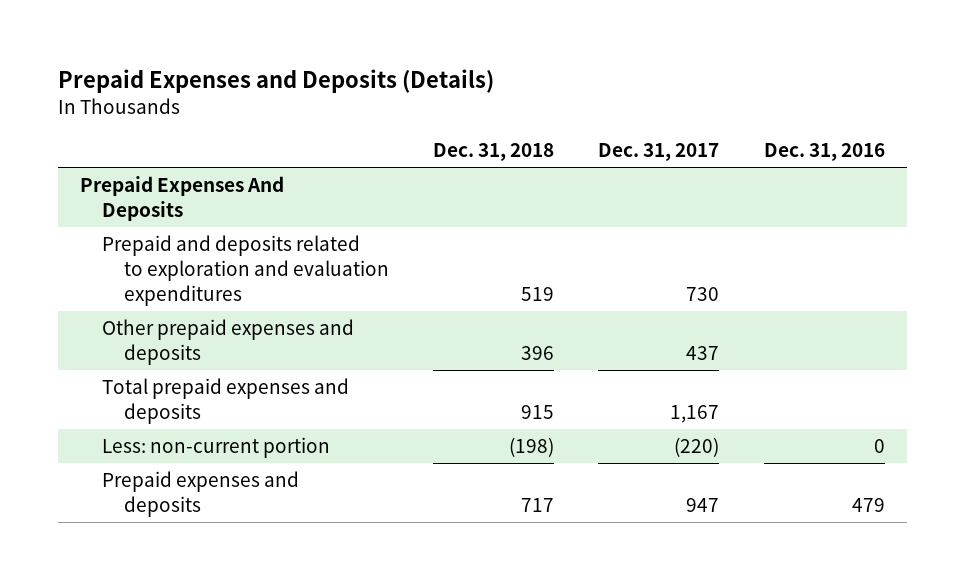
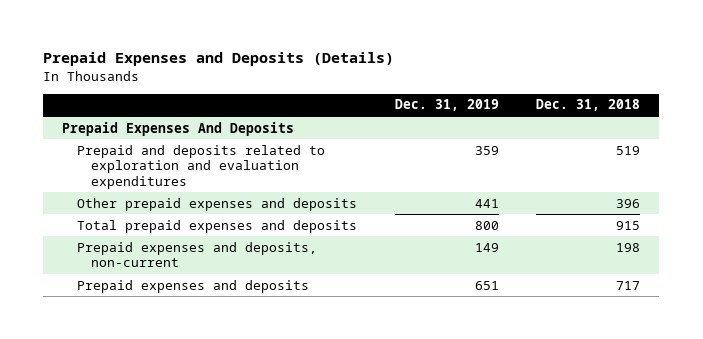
- | Dec. 31, 2018 | Dec. 31, 2017 | Dec. 31, 2016
+ | Dec. 31, 2019 | Dec. 31, 2018
- Less: non-current portion | (198) | (220) | 0
+ Prepaid expenses and deposits, non-current | 149 | 198

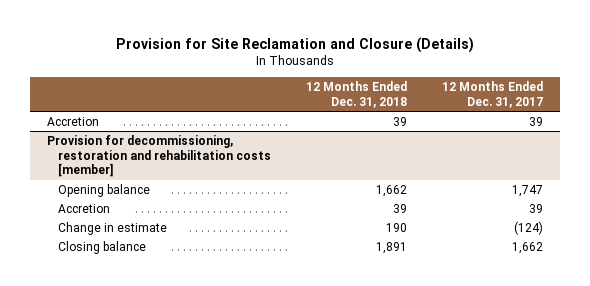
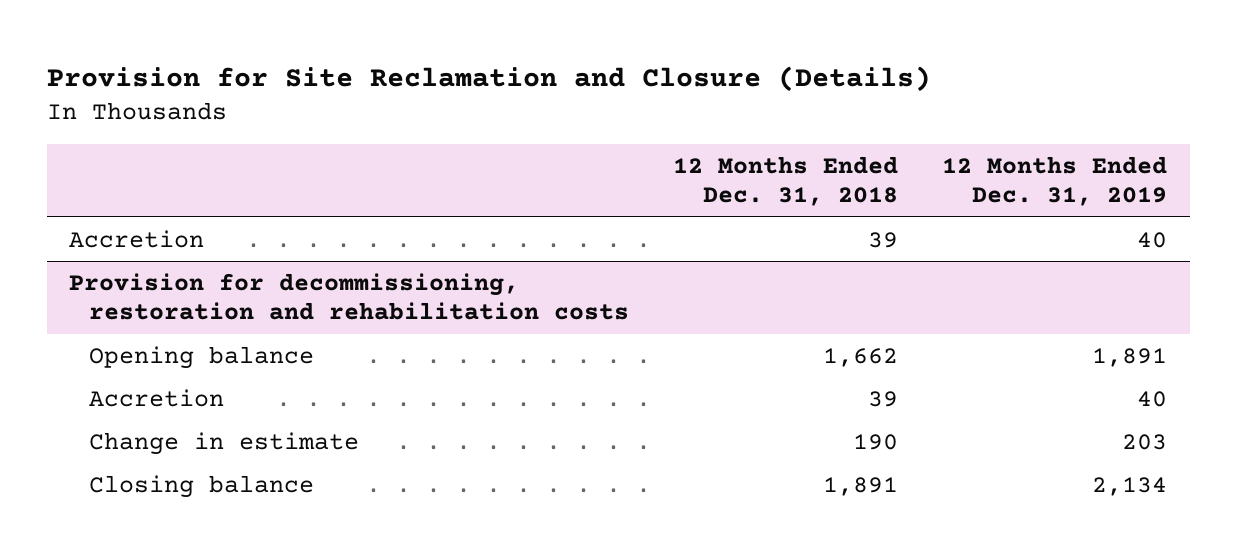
- | 12 Months Ended Dec. 31, 2018 | 12 Months Ended Dec. 31, 2017
+ | 12 Months Ended Dec. 31, 2018 | 12 Months Ended Dec. 31, 2019
- Provision for decommissioning, restoration and rehabilitation costs [member]
+ Provision for decommissioning, restoration and rehabilitation costs

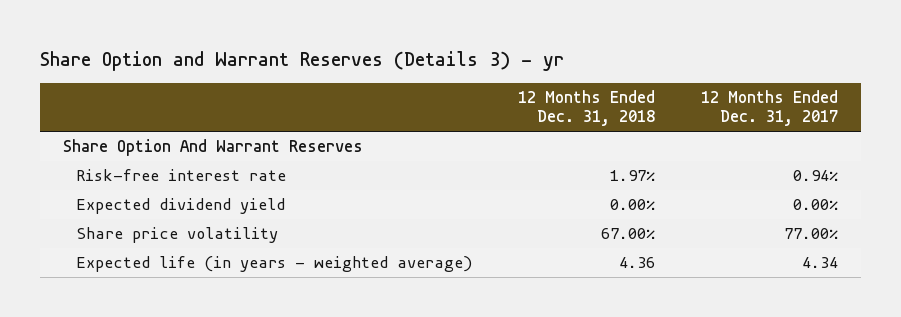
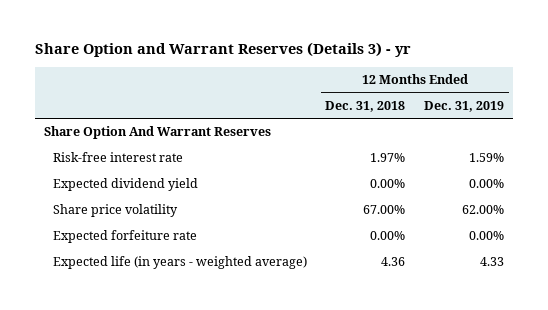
- | 12 Months Ended Dec. 31, 2018 | 12 Months Ended Dec. 31, 2017
+ | 12 Months Ended Dec. 31, 2018 | 12 Months Ended Dec. 31, 2019
+ Expected forfeiture rate | 0.00% | 0.00%

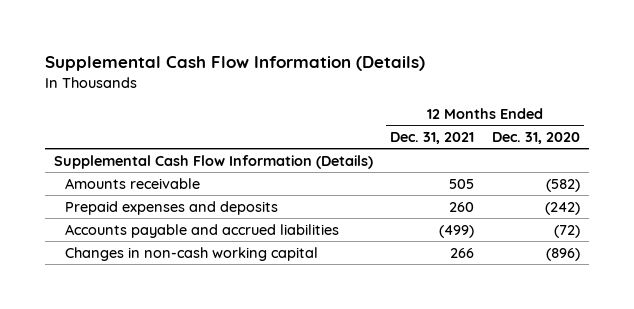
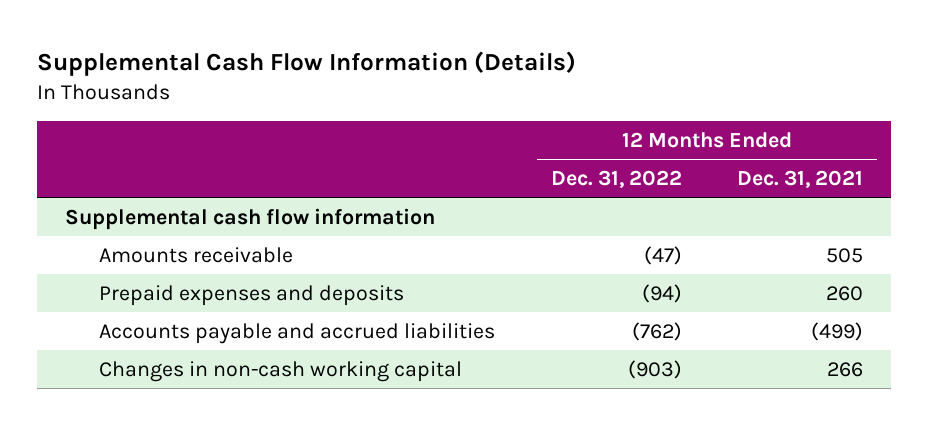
- | 12 Months Ended Dec. 31, 2021 | 12 Months Ended Dec. 31, 2020
+ | 12 Months Ended Dec. 31, 2022 | 12 Months Ended Dec. 31, 2021
- Supplemental Cash Flow Information (Details)
+ Supplemental cash flow information

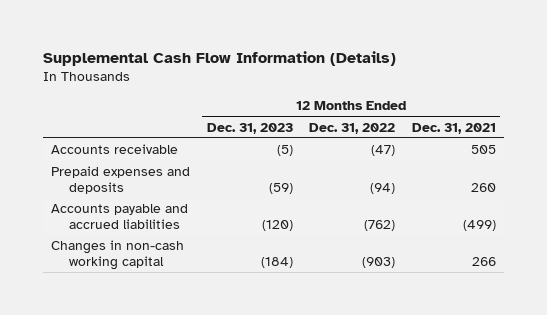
- | 12 Months Ended Dec. 31, 2022 | 12 Months Ended Dec. 31, 2021
+ | 12 Months Ended Dec. 31, 2023 | 12 Months Ended Dec. 31, 2022 | 12 Months Ended Dec. 31, 2021
- Supplemental cash flow information
- Amounts receivable | (47) | 505
+ Accounts receivable | (5) | (47) | 505

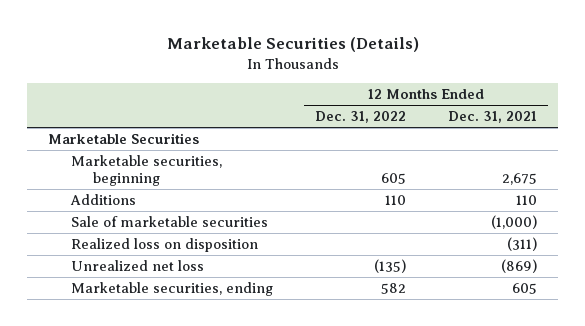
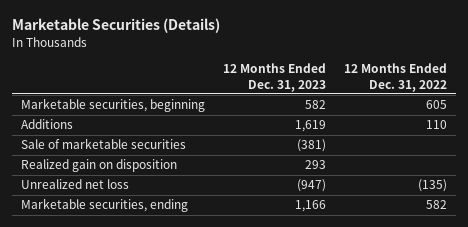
- | 12 Months Ended Dec. 31, 2022 | 12 Months Ended Dec. 31, 2021
+ | 12 Months Ended Dec. 31, 2023 | 12 Months Ended Dec. 31, 2022
- Marketable Securities
- Realized loss on disposition | | (311)
+ Realized gain on disposition | 293 |

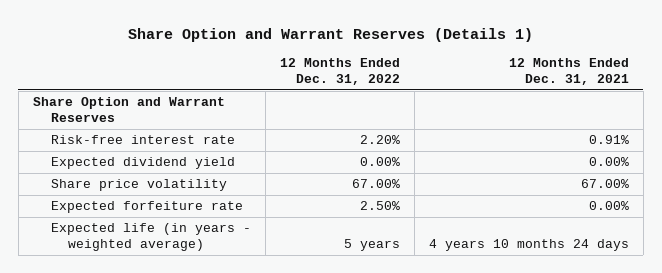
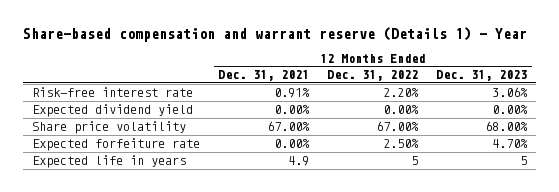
- Share Option and Warrant Reserves (Details 1)
+ Share-based compensation and warrant reserve (Details 1) - Year
- | 12 Months Ended Dec. 31, 2022 | 12 Months Ended Dec. 31, 2021
+ | 12 Months Ended Dec. 31, 2021 | 12 Months Ended Dec. 31, 2022 | 12 Months Ended Dec. 31, 2023
- Share Option and Warrant Reserves
- Expected life (in years - weighted average) | 5 years | 4 years 10 months 24 days
+ Expected life in years | 4.9 | 5 | 5

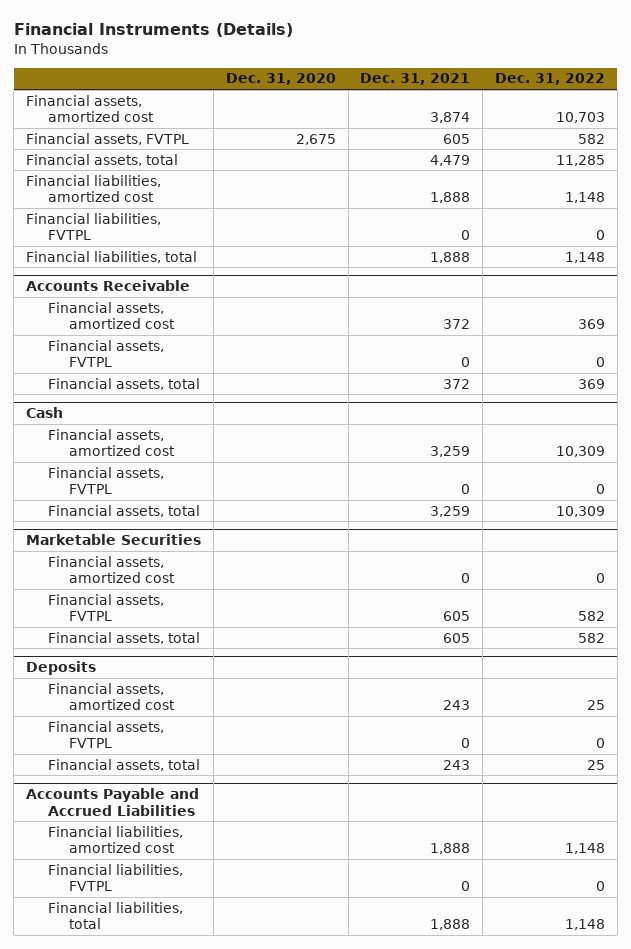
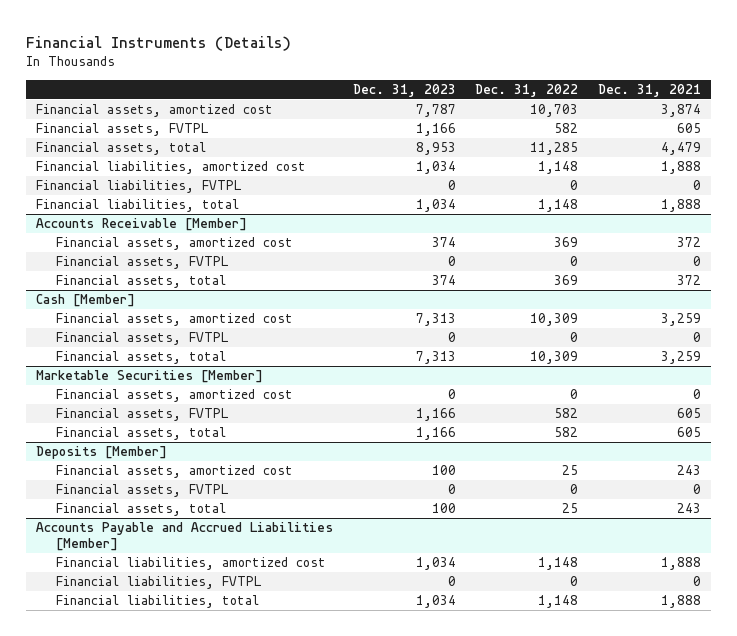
- | Dec. 31, 2020 | Dec. 31, 2021 | Dec. 31, 2022
+ | Dec. 31, 2023 | Dec. 31, 2022 | Dec. 31, 2021
- Accounts Receivable
+ Accounts Receivable [Member]
- Cash
+ Cash [Member]
- Marketable Securities
+ Marketable Securities [Member]
- Deposits
+ Deposits [Member]
- Accounts Payable and Accrued Liabilities
+ Accounts Payable and Accrued Liabilities [Member]

